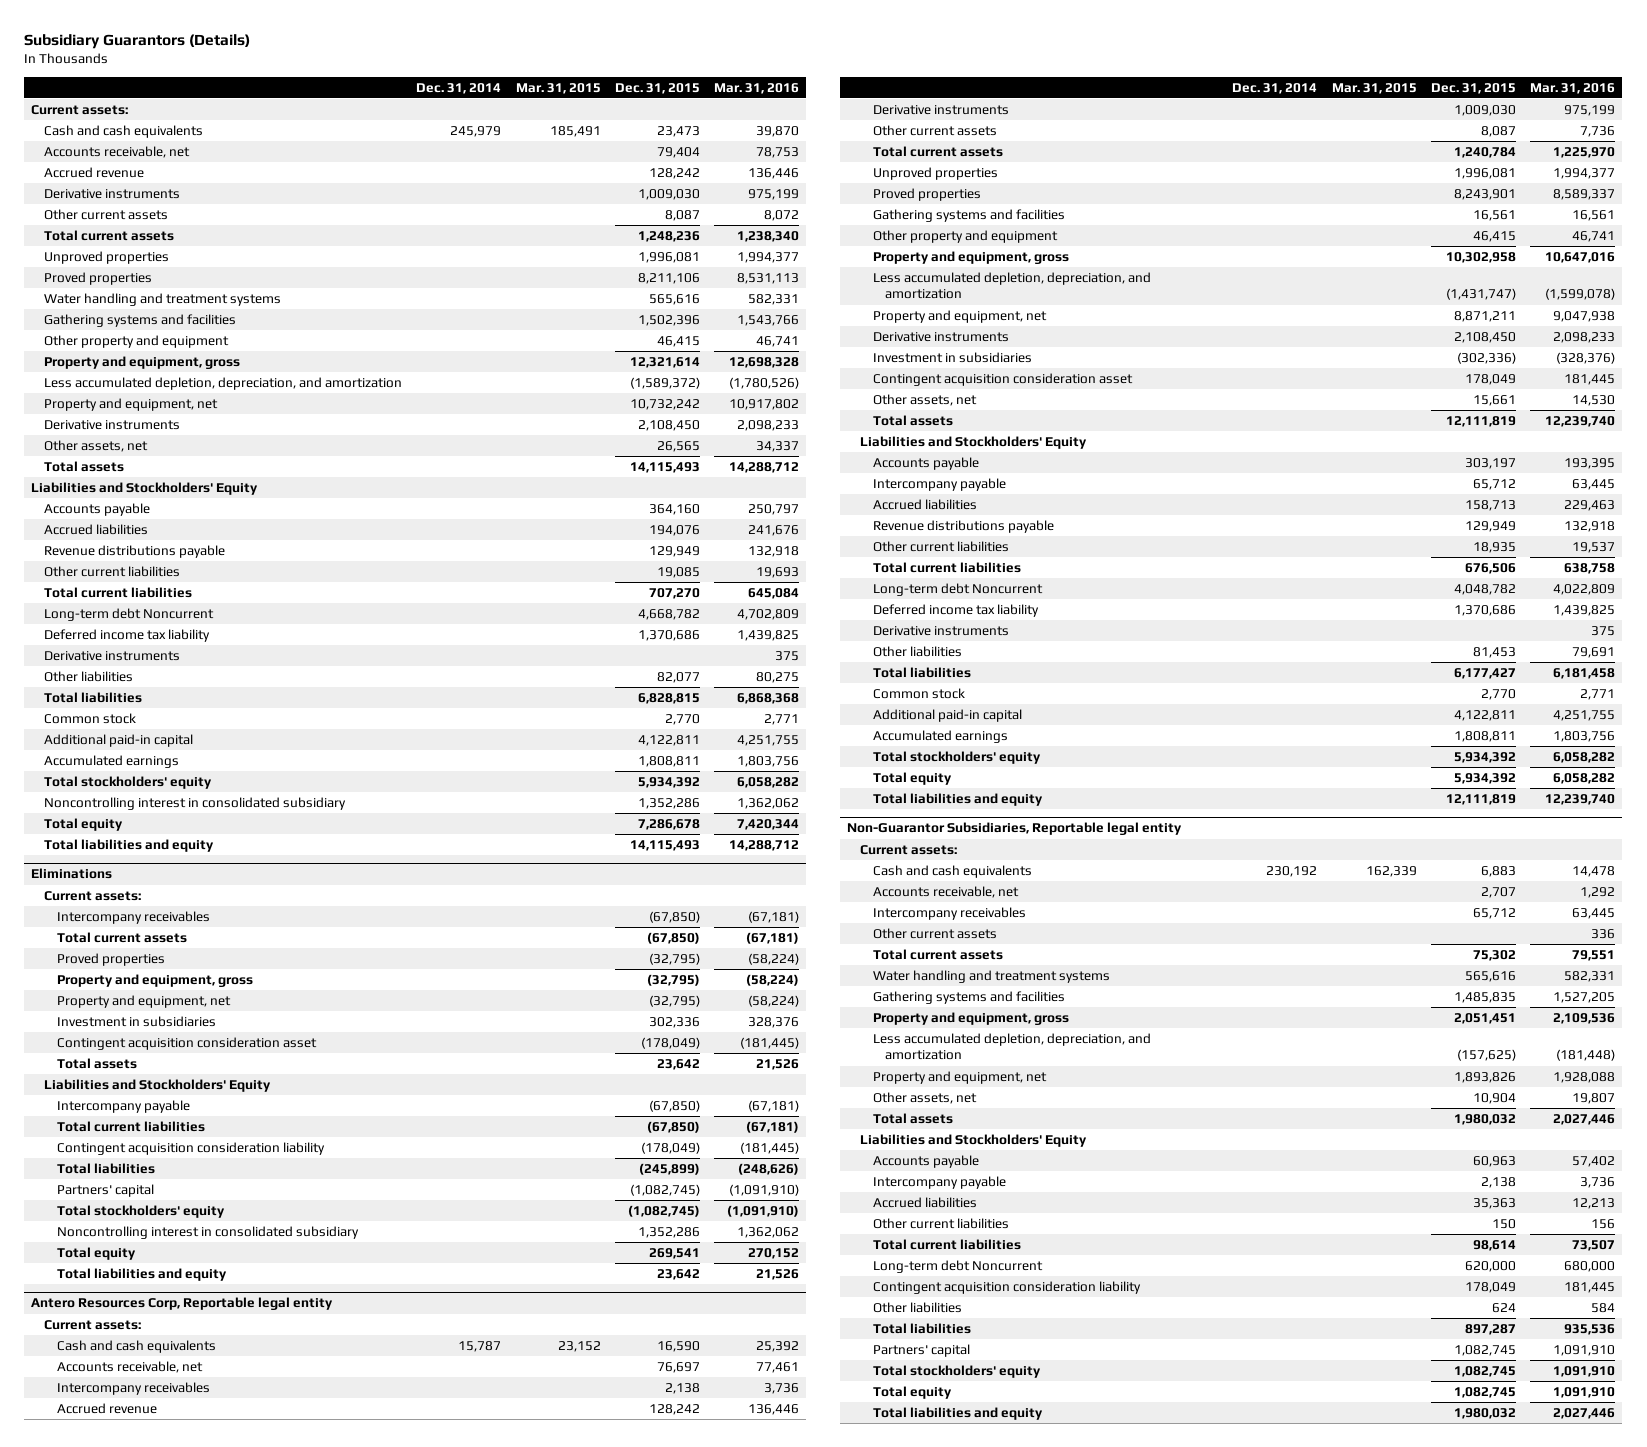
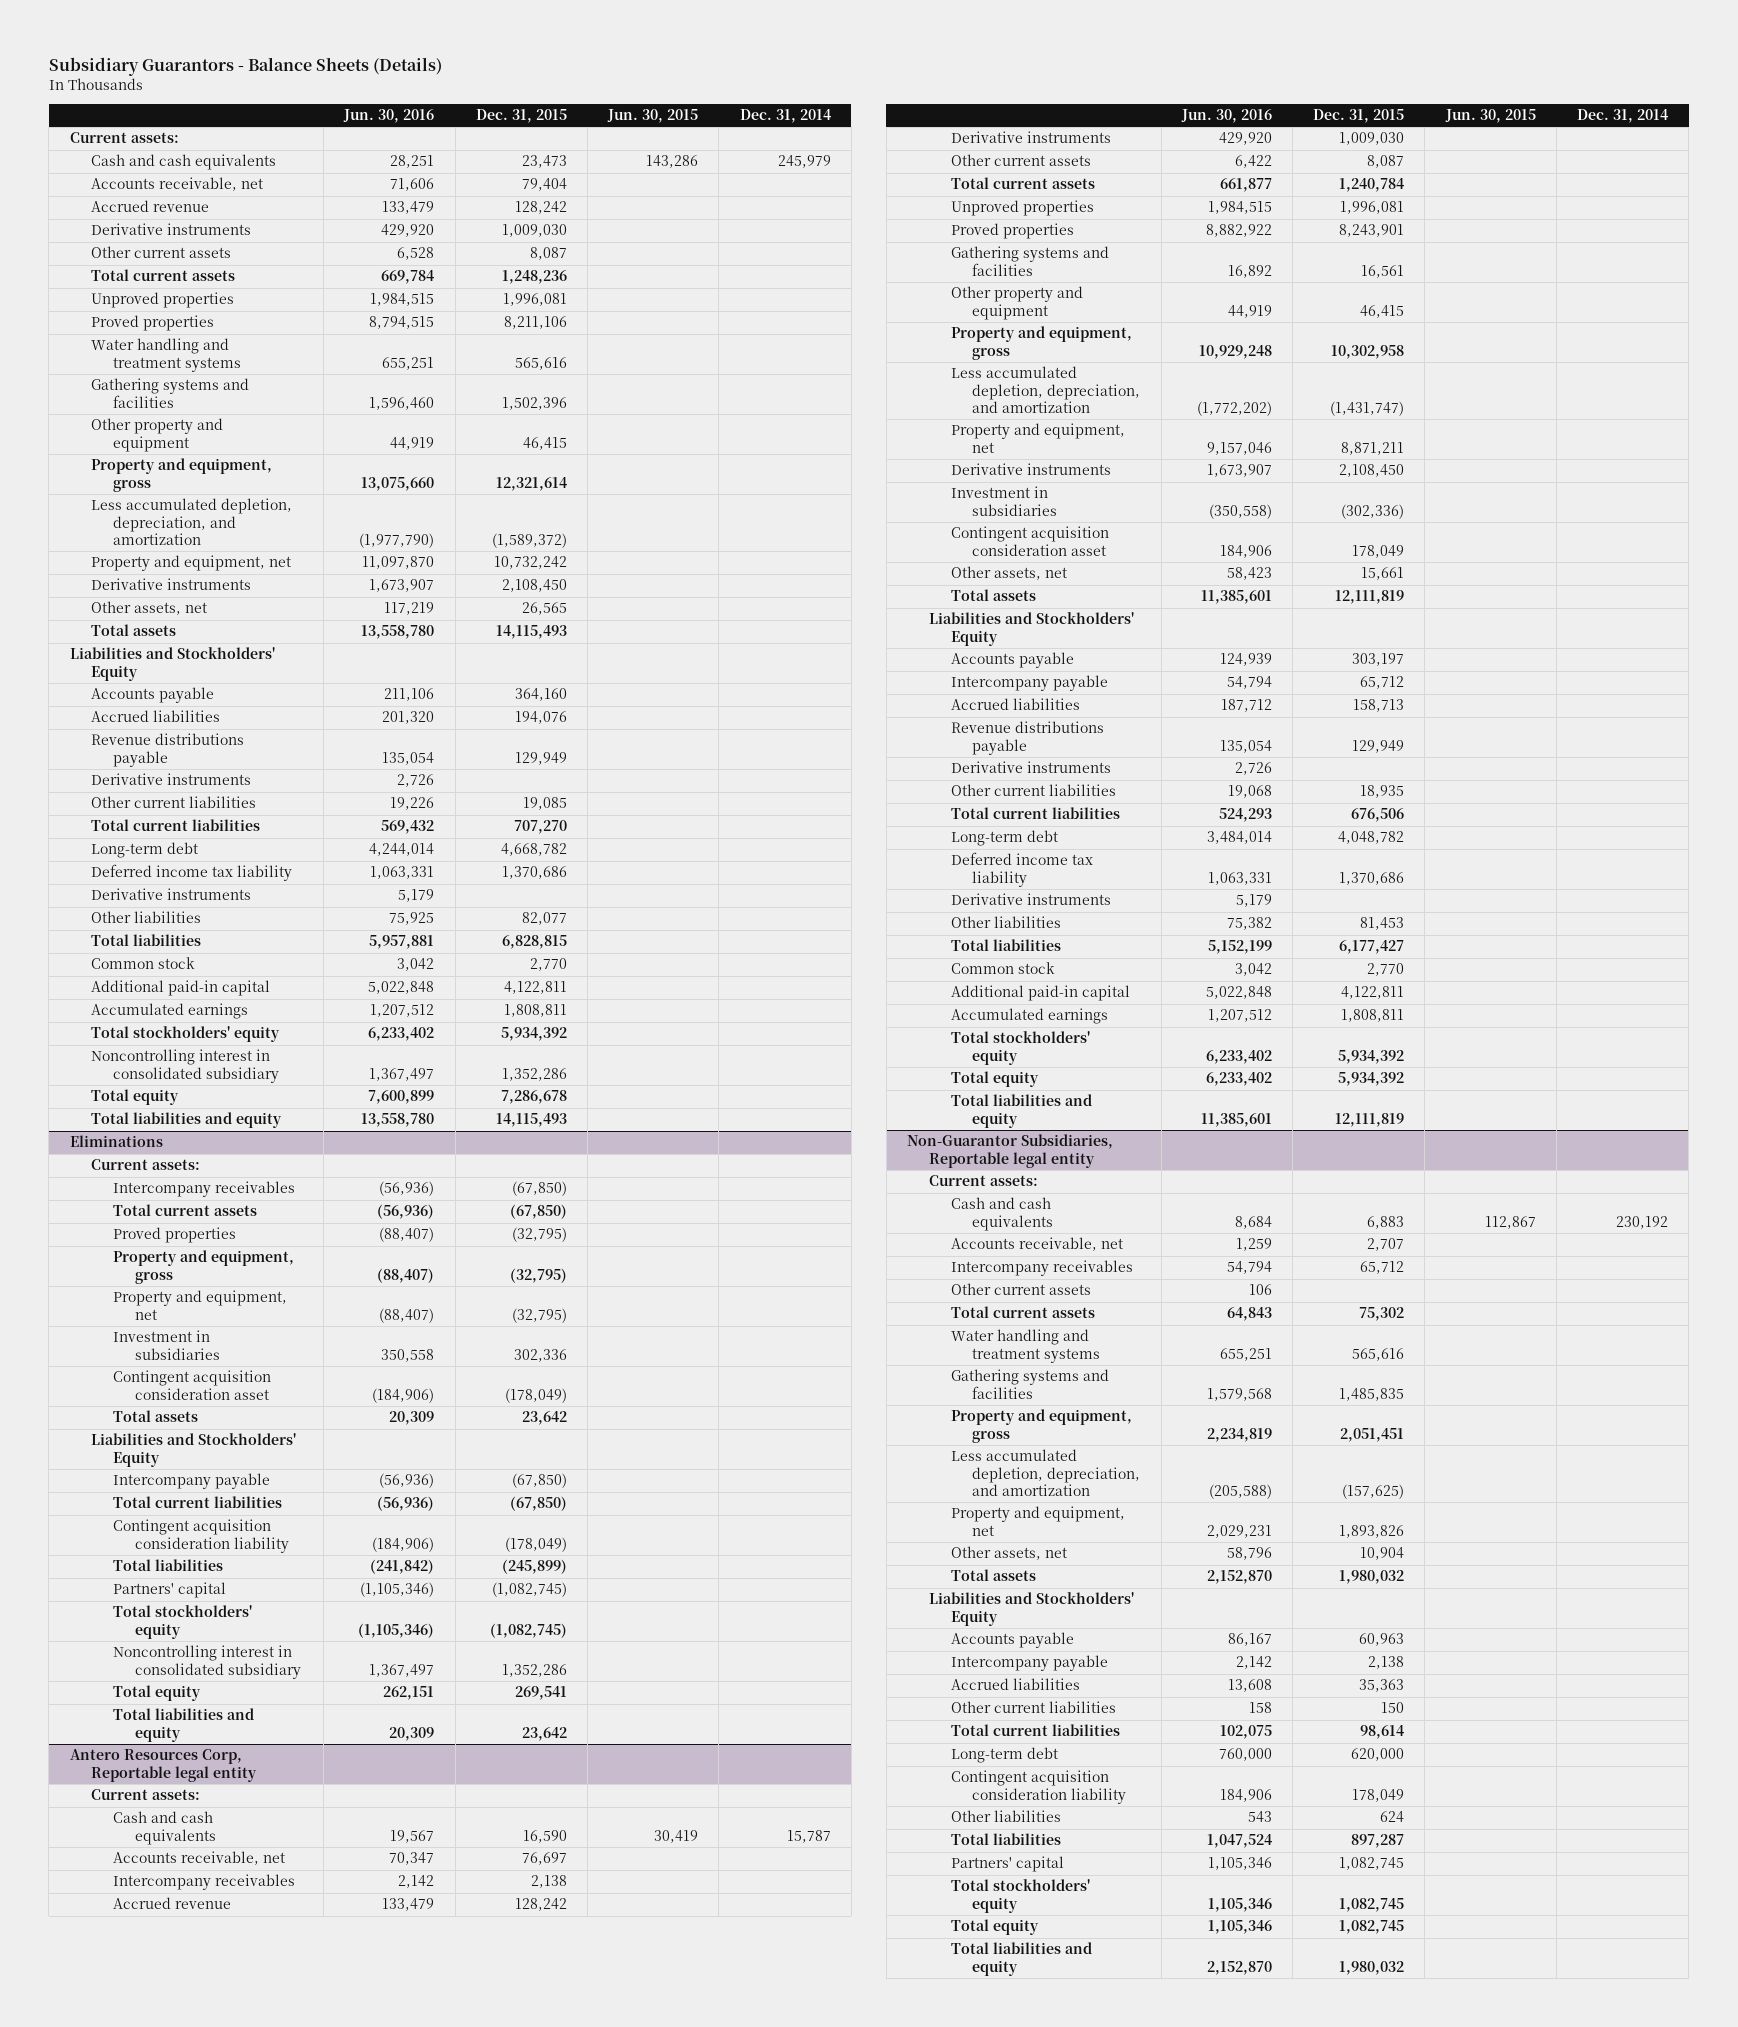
- Subsidiary Guarantors (Details)
+ Subsidiary Guarantors - Balance Sheets (Details)
- | Dec. 31, 2014 | Mar. 31, 2015 | Dec. 31, 2015 | Mar. 31, 2016
+ | Jun. 30, 2016 | Dec. 31, 2015 | Jun. 30, 2015 | Dec. 31, 2014
+ Derivative instruments | 2,726 | | |
- Long-term debt Noncurrent | | | 4,668,782 | 4,702,809
+ Long-term debt | 4,244,014 | 4,668,782 | |
@ Antero Resources Corp, Reportable legal entity
+ Derivative instruments | 2,726 | | |
- Long-term debt Noncurrent | | | 4,048,782 | 4,022,809
+ Long-term debt | 3,484,014 | 4,048,782 | |
@ Non-Guarantor Subsidiaries, Reportable legal entity
- Long-term debt Noncurrent | | | 620,000 | 680,000
+ Long-term debt | 760,000 | 620,000 | |

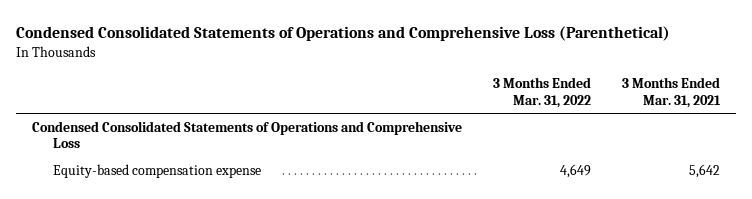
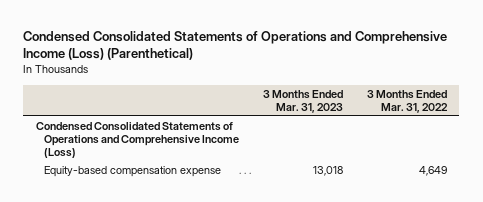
- Condensed Consolidated Statements of Operations and Comprehensive Loss (Parenthetical)
+ Condensed Consolidated Statements of Operations and Comprehensive Income (Loss) (Parenthetical)
- | 3 Months Ended Mar. 31, 2022 | 3 Months Ended Mar. 31, 2021
+ | 3 Months Ended Mar. 31, 2023 | 3 Months Ended Mar. 31, 2022
- Condensed Consolidated Statements of Operations and Comprehensive Loss
+ Condensed Consolidated Statements of Operations and Comprehensive Income (Loss)

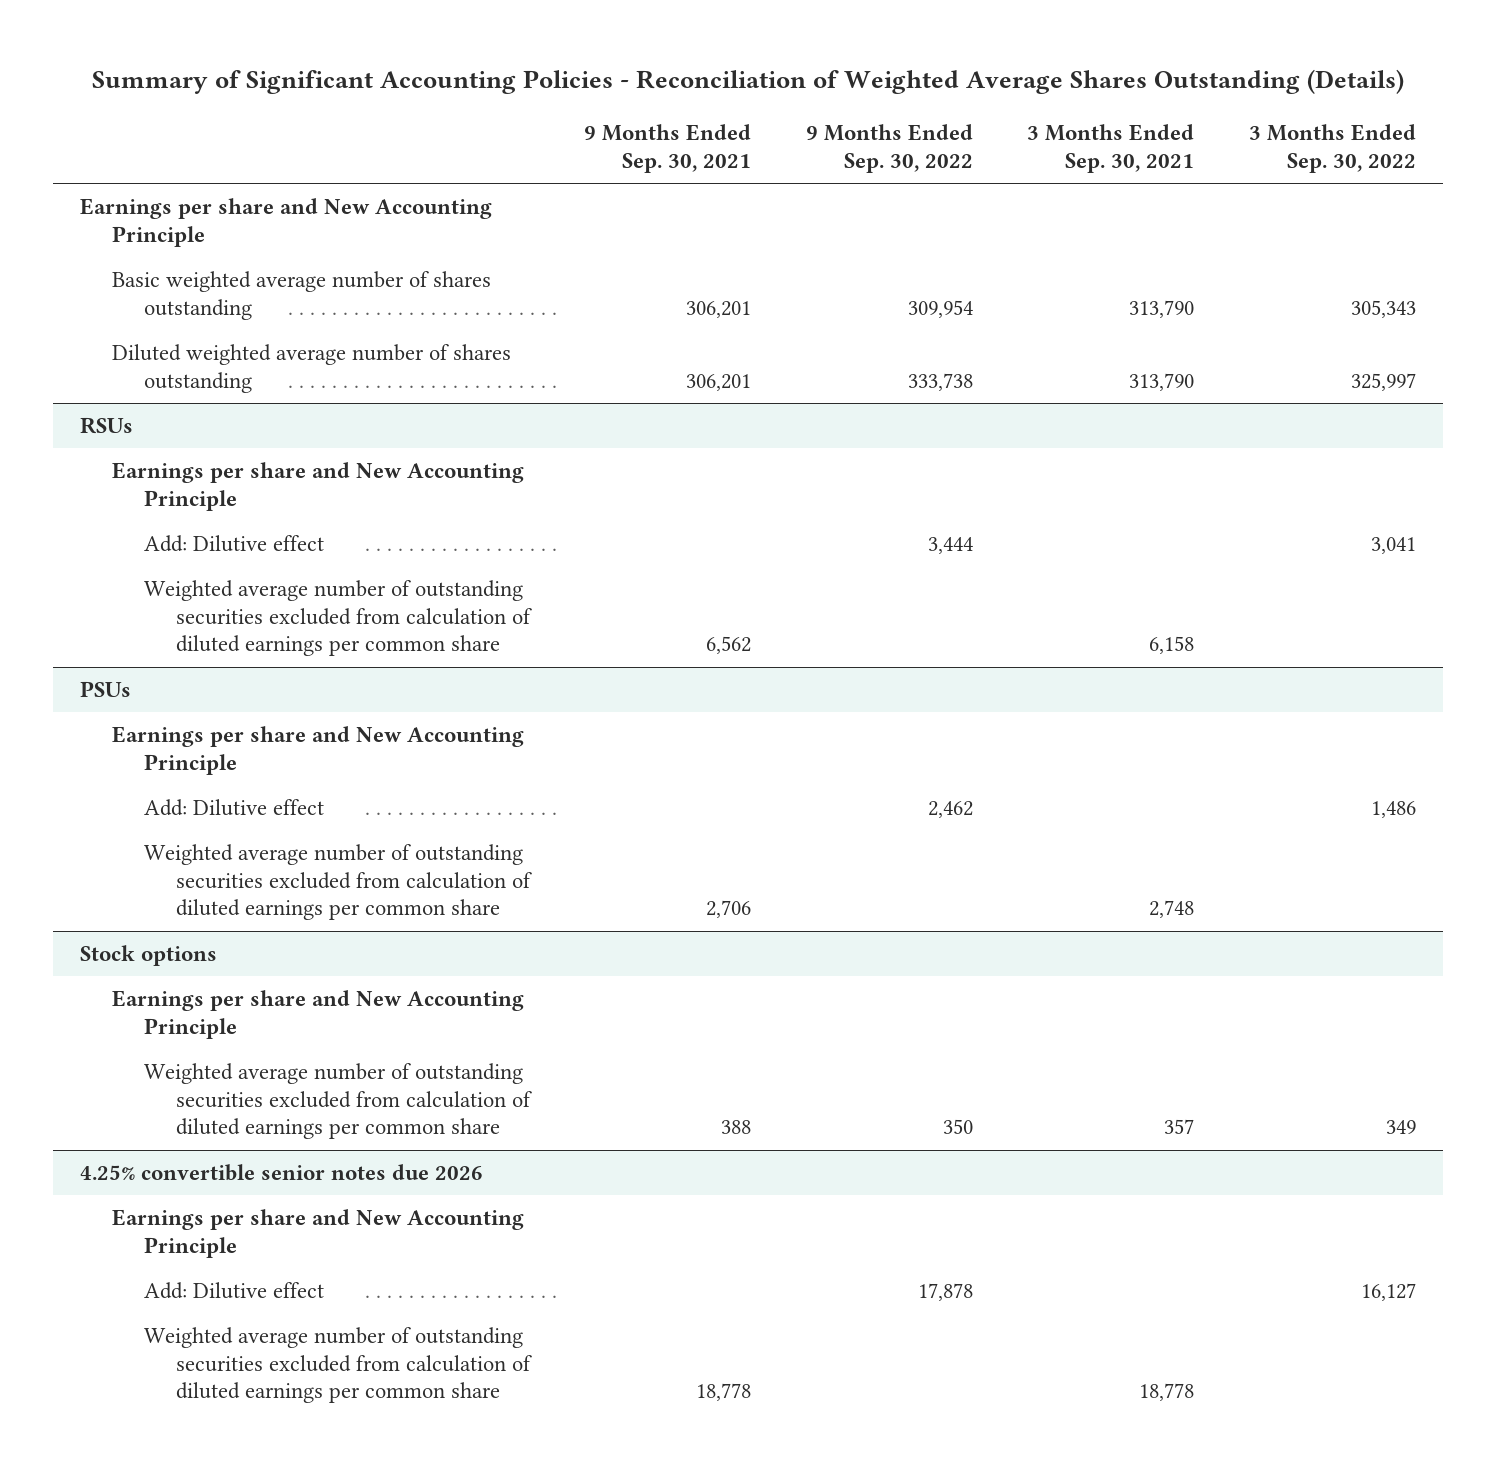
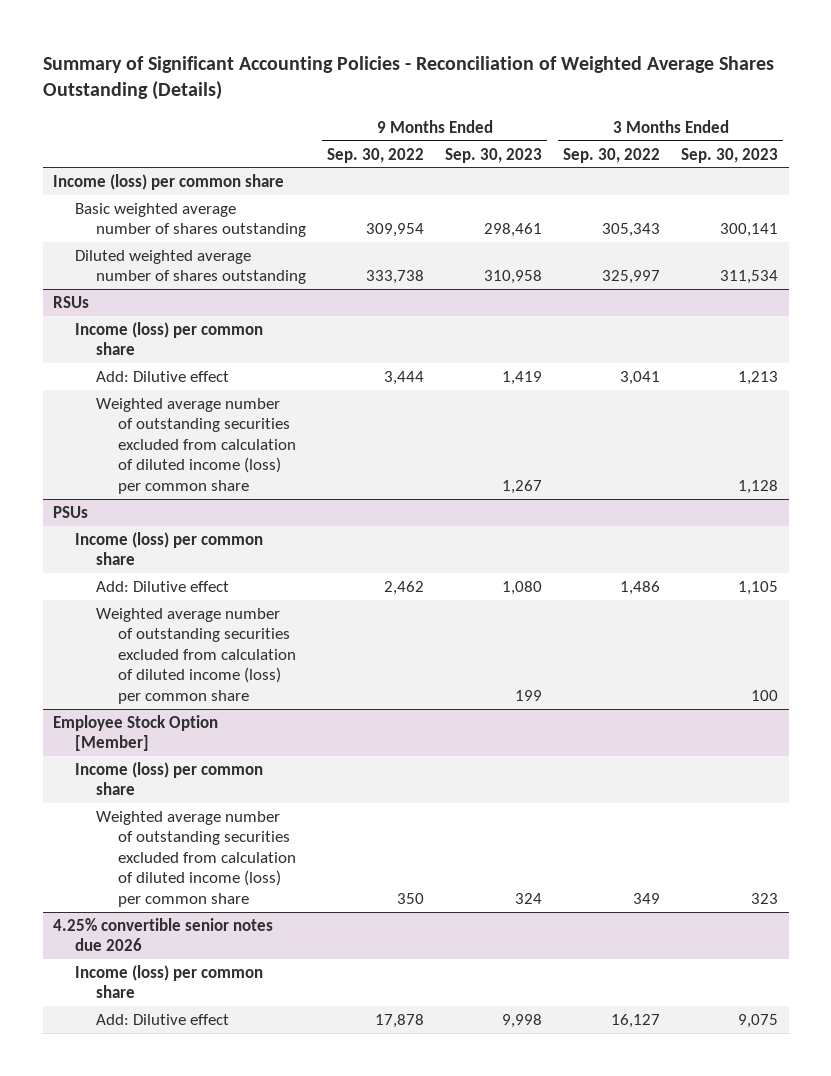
- | 9 Months Ended Sep. 30, 2021 | 9 Months Ended Sep. 30, 2022 | 3 Months Ended Sep. 30, 2021 | 3 Months Ended Sep. 30, 2022
+ | 9 Months Ended Sep. 30, 2022 | 9 Months Ended Sep. 30, 2023 | 3 Months Ended Sep. 30, 2022 | 3 Months Ended Sep. 30, 2023
- Earnings per share and New Accounting Principle
+ Income (loss) per common share
@ RSUs
- Earnings per share and New Accounting Principle
+ Income (loss) per common share
- Weighted average number of outstanding securities excluded from calculation of diluted earnings per common share | 6,562 | | 6,158 |
+ Weighted average number of outstanding securities excluded from calculation of diluted income (loss) per common share | | 1,267 | | 1,128
@ PSUs
- Earnings per share and New Accounting Principle
+ Income (loss) per common share
- Weighted average number of outstanding securities excluded from calculation of diluted earnings per common share | 2,706 | | 2,748 |
- Stock options
- Earnings per share and New Accounting Principle
- Weighted average number of outstanding securities excluded from calculation of diluted earnings per common share | 388 | 350 | 357 | 349
@ PSUs
+ Weighted average number of outstanding securities excluded from calculation of diluted income (loss) per common share | | 199 | | 100
+ Employee Stock Option [Member]
+ Income (loss) per common share
+ Weighted average number of outstanding securities excluded from calculation of diluted income (loss) per common share | 350 | 324 | 349 | 323
@ 4.25% convertible senior notes due 2026
- Earnings per share and New Accounting Principle
+ Income (loss) per common share
- Weighted average number of outstanding securities excluded from calculation of diluted earnings per common share | 18,778 | | 18,778 |

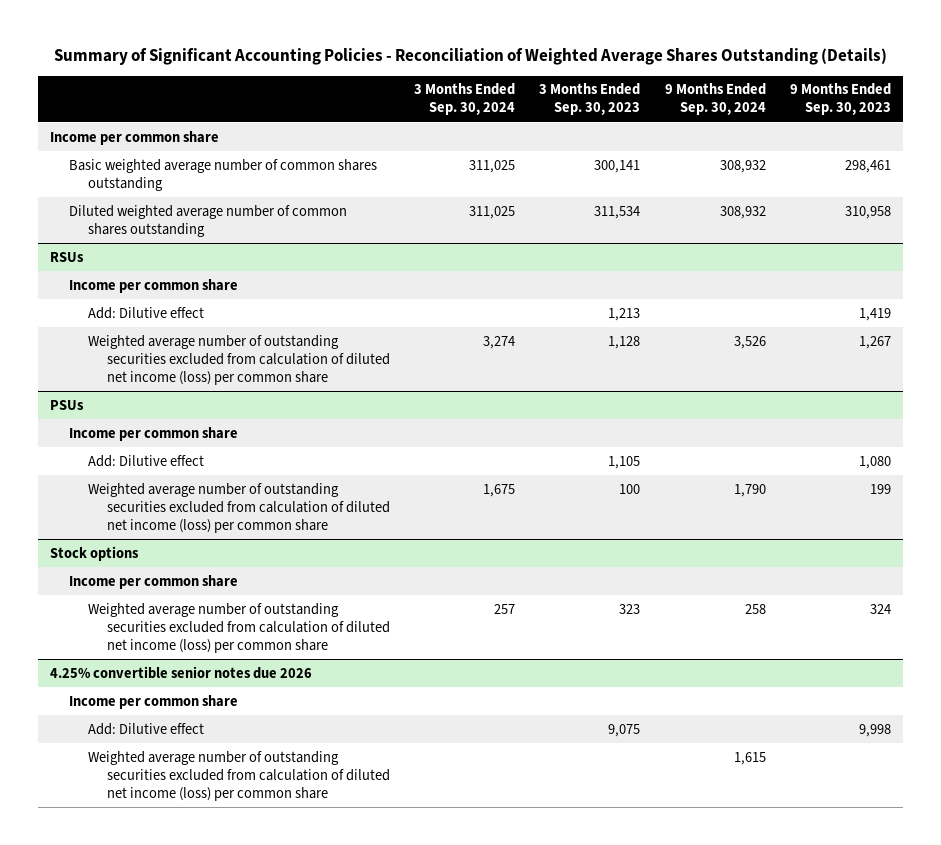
- | 9 Months Ended Sep. 30, 2022 | 9 Months Ended Sep. 30, 2023 | 3 Months Ended Sep. 30, 2022 | 3 Months Ended Sep. 30, 2023
+ | 3 Months Ended Sep. 30, 2024 | 3 Months Ended Sep. 30, 2023 | 9 Months Ended Sep. 30, 2024 | 9 Months Ended Sep. 30, 2023
- Income (loss) per common share
- Basic weighted average number of shares outstanding | 309,954 | 298,461 | 305,343 | 300,141
- Diluted weighted average number of shares outstanding | 333,738 | 310,958 | 325,997 | 311,534
+ Income per common share
+ Basic weighted average number of common shares outstanding | 311,025 | 300,141 | 308,932 | 298,461
+ Diluted weighted average number of common shares outstanding | 311,025 | 311,534 | 308,932 | 310,958
@ RSUs
- Income (loss) per common share
+ Income per common share
- Weighted average number of outstanding securities excluded from calculation of diluted income (loss) per common share | | 1,267 | | 1,128
+ Weighted average number of outstanding securities excluded from calculation of diluted net income (loss) per common share | 3,274 | 1,128 | 3,526 | 1,267
@ PSUs
- Income (loss) per common share
+ Income per common share
- Weighted average number of outstanding securities excluded from calculation of diluted income (loss) per common share | | 199 | | 100
- Employee Stock Option [Member]
- Income (loss) per common share
- Weighted average number of outstanding securities excluded from calculation of diluted income (loss) per common share | 350 | 324 | 349 | 323
@ PSUs
+ Weighted average number of outstanding securities excluded from calculation of diluted net income (loss) per common share | 1,675 | 100 | 1,790 | 199
+ Stock options
+ Income per common share
+ Weighted average number of outstanding securities excluded from calculation of diluted net income (loss) per common share | 257 | 323 | 258 | 324
@ 4.25% convertible senior notes due 2026
- Income (loss) per common share
+ Income per common share
+ Weighted average number of outstanding securities excluded from calculation of diluted net income (loss) per common share | | | 1,615 |

